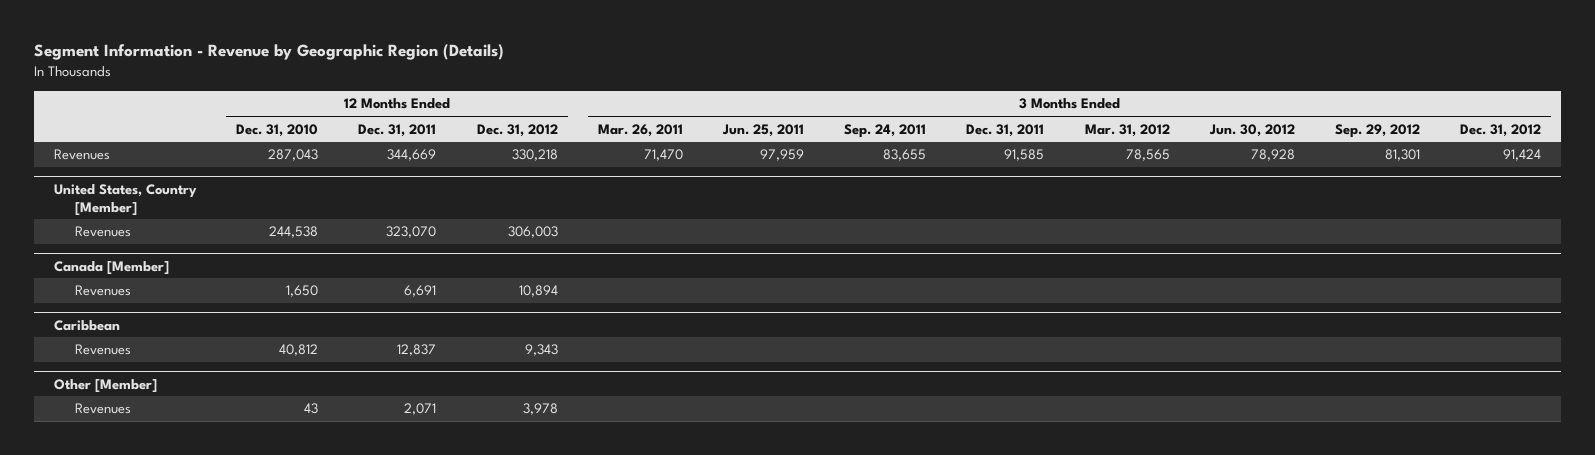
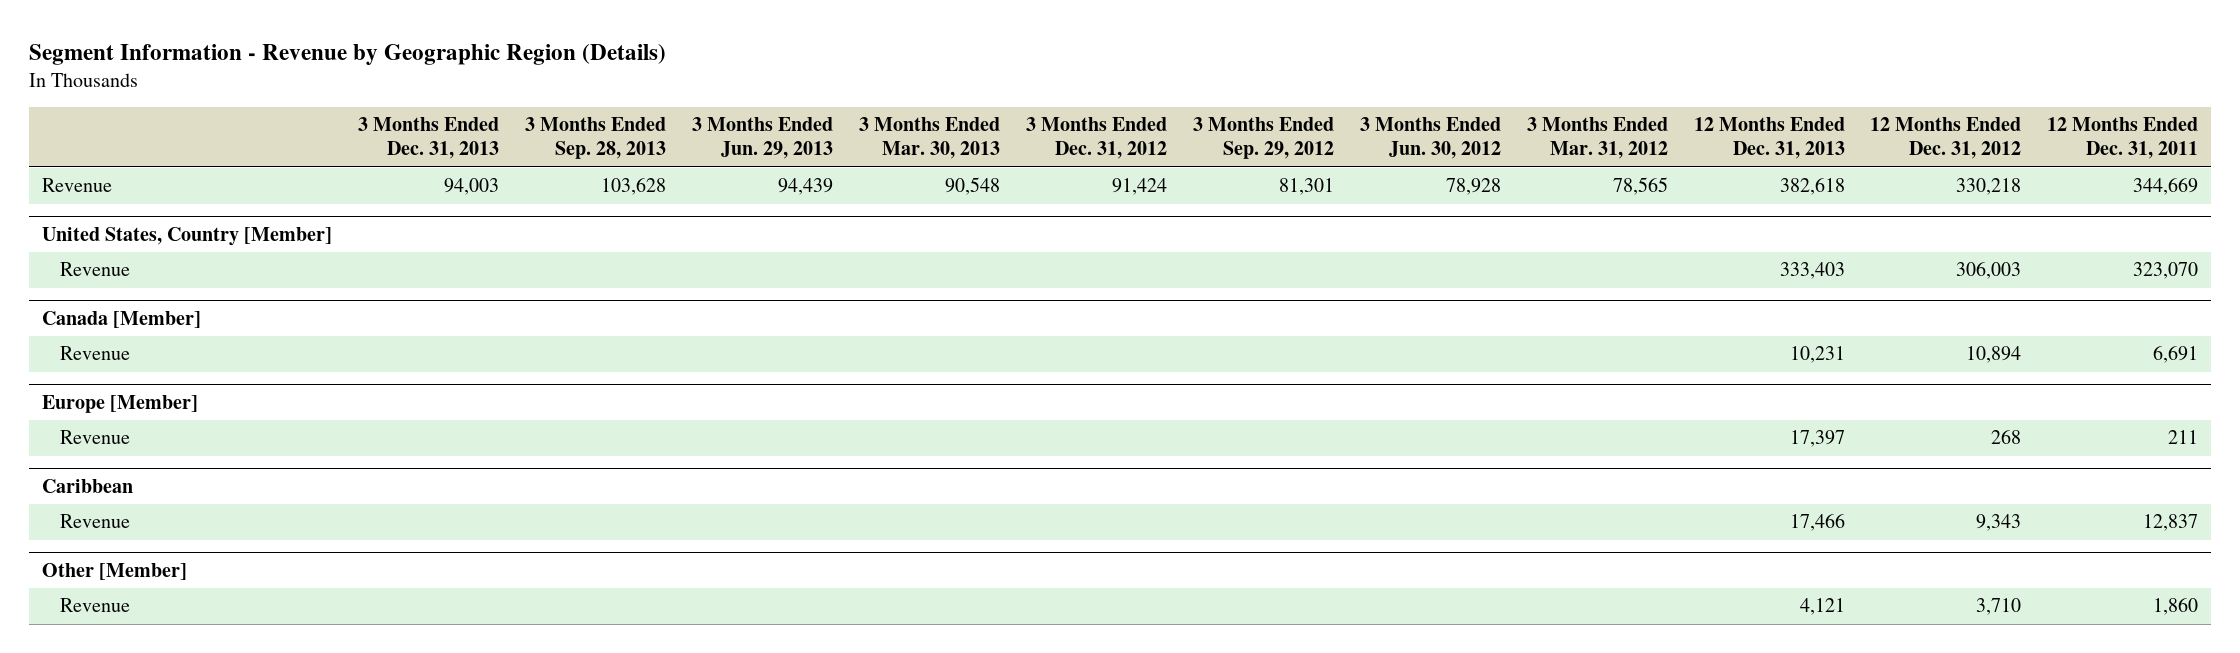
- | 12 Months Ended Dec. 31, 2010 | 12 Months Ended Dec. 31, 2011 | 12 Months Ended Dec. 31, 2012 | 3 Months Ended Mar. 26, 2011 | 3 Months Ended Jun. 25, 2011 | 3 Months Ended Sep. 24, 2011 | 3 Months Ended Dec. 31, 2011 | 3 Months Ended Mar. 31, 2012 | 3 Months Ended Jun. 30, 2012 | 3 Months Ended Sep. 29, 2012 | 3 Months Ended Dec. 31, 2012
+ | 3 Months Ended Dec. 31, 2013 | 3 Months Ended Sep. 28, 2013 | 3 Months Ended Jun. 29, 2013 | 3 Months Ended Mar. 30, 2013 | 3 Months Ended Dec. 31, 2012 | 3 Months Ended Sep. 29, 2012 | 3 Months Ended Jun. 30, 2012 | 3 Months Ended Mar. 31, 2012 | 12 Months Ended Dec. 31, 2013 | 12 Months Ended Dec. 31, 2012 | 12 Months Ended Dec. 31, 2011
- Revenues | 287,043 | 344,669 | 330,218 | 71,470 | 97,959 | 83,655 | 91,585 | 78,565 | 78,928 | 81,301 | 91,424
+ Revenue | 94,003 | 103,628 | 94,439 | 90,548 | 91,424 | 81,301 | 78,928 | 78,565 | 382,618 | 330,218 | 344,669
@ United States, Country [Member]
- Revenues | 244,538 | 323,070 | 306,003 | | | | | | | |
+ Revenue | | | | | | | | | 333,403 | 306,003 | 323,070
@ Canada [Member]
- Revenues | 1,650 | 6,691 | 10,894 | | | | | | | |
+ Revenue | | | | | | | | | 10,231 | 10,894 | 6,691
+ Europe [Member]
+ Revenue | | | | | | | | | 17,397 | 268 | 211
@ Caribbean
- Revenues | 40,812 | 12,837 | 9,343 | | | | | | | |
+ Revenue | | | | | | | | | 17,466 | 9,343 | 12,837
@ Other [Member]
- Revenues | 43 | 2,071 | 3,978 | | | | | | | |
+ Revenue | | | | | | | | | 4,121 | 3,710 | 1,860

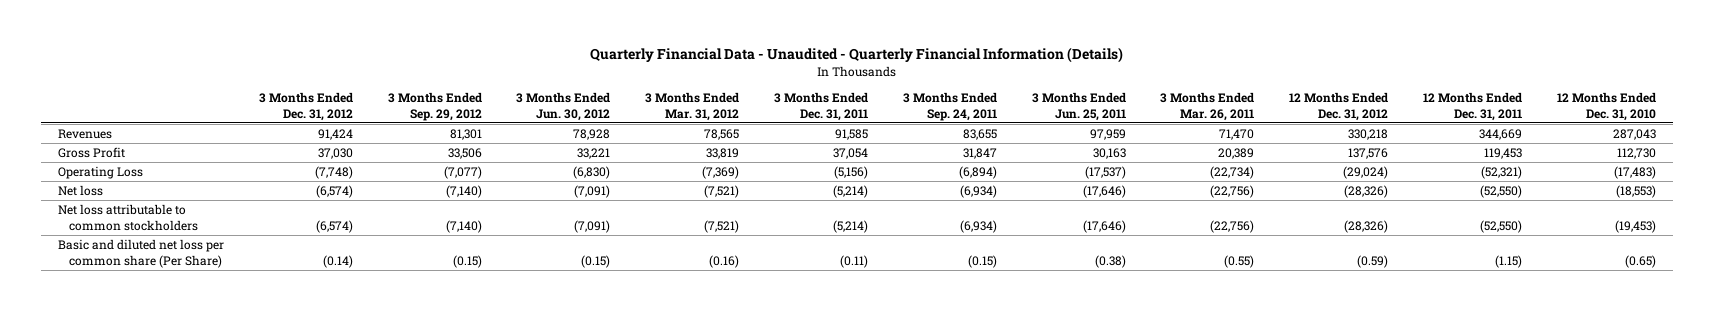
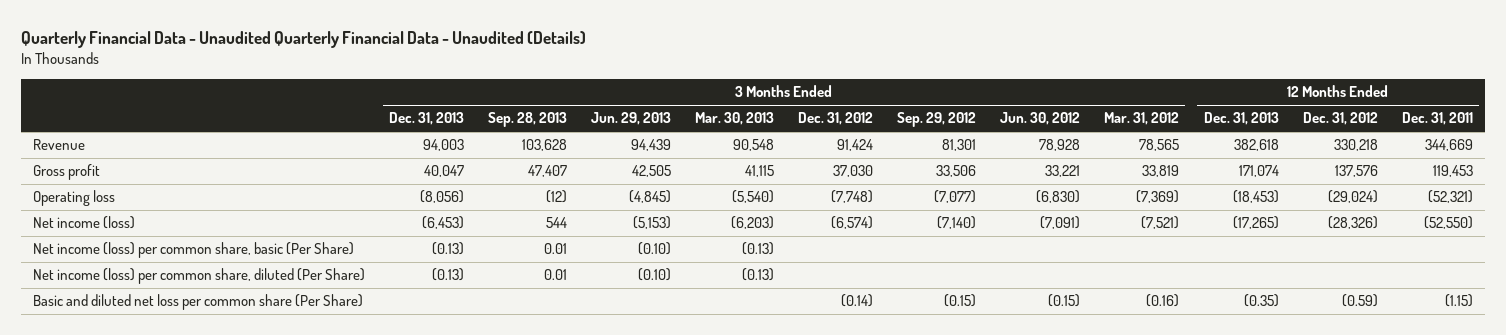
- Quarterly Financial Data - Unaudited - Quarterly Financial Information (Details)
+ Quarterly Financial Data - Unaudited Quarterly Financial Data - Unaudited (Details)
- | 3 Months Ended Dec. 31, 2012 | 3 Months Ended Sep. 29, 2012 | 3 Months Ended Jun. 30, 2012 | 3 Months Ended Mar. 31, 2012 | 3 Months Ended Dec. 31, 2011 | 3 Months Ended Sep. 24, 2011 | 3 Months Ended Jun. 25, 2011 | 3 Months Ended Mar. 26, 2011 | 12 Months Ended Dec. 31, 2012 | 12 Months Ended Dec. 31, 2011 | 12 Months Ended Dec. 31, 2010
+ | 3 Months Ended Dec. 31, 2013 | 3 Months Ended Sep. 28, 2013 | 3 Months Ended Jun. 29, 2013 | 3 Months Ended Mar. 30, 2013 | 3 Months Ended Dec. 31, 2012 | 3 Months Ended Sep. 29, 2012 | 3 Months Ended Jun. 30, 2012 | 3 Months Ended Mar. 31, 2012 | 12 Months Ended Dec. 31, 2013 | 12 Months Ended Dec. 31, 2012 | 12 Months Ended Dec. 31, 2011
- Revenues | 91,424 | 81,301 | 78,928 | 78,565 | 91,585 | 83,655 | 97,959 | 71,470 | 330,218 | 344,669 | 287,043
- Gross Profit | 37,030 | 33,506 | 33,221 | 33,819 | 37,054 | 31,847 | 30,163 | 20,389 | 137,576 | 119,453 | 112,730
- Operating Loss | (7,748) | (7,077) | (6,830) | (7,369) | (5,156) | (6,894) | (17,537) | (22,734) | (29,024) | (52,321) | (17,483)
- Net loss | (6,574) | (7,140) | (7,091) | (7,521) | (5,214) | (6,934) | (17,646) | (22,756) | (28,326) | (52,550) | (18,553)
- Net loss attributable to common stockholders | (6,574) | (7,140) | (7,091) | (7,521) | (5,214) | (6,934) | (17,646) | (22,756) | (28,326) | (52,550) | (19,453)
+ Revenue | 94,003 | 103,628 | 94,439 | 90,548 | 91,424 | 81,301 | 78,928 | 78,565 | 382,618 | 330,218 | 344,669
+ Gross profit | 40,047 | 47,407 | 42,505 | 41,115 | 37,030 | 33,506 | 33,221 | 33,819 | 171,074 | 137,576 | 119,453
+ Operating loss | (8,056) | (12) | (4,845) | (5,540) | (7,748) | (7,077) | (6,830) | (7,369) | (18,453) | (29,024) | (52,321)
+ Net income (loss) | (6,453) | 544 | (5,153) | (6,203) | (6,574) | (7,140) | (7,091) | (7,521) | (17,265) | (28,326) | (52,550)
+ Net income (loss) per common share, basic (Per Share) | (0.13) | 0.01 | (0.10) | (0.13) | | | | | | |
+ Net income (loss) per common share, diluted (Per Share) | (0.13) | 0.01 | (0.10) | (0.13) | | | | | | |

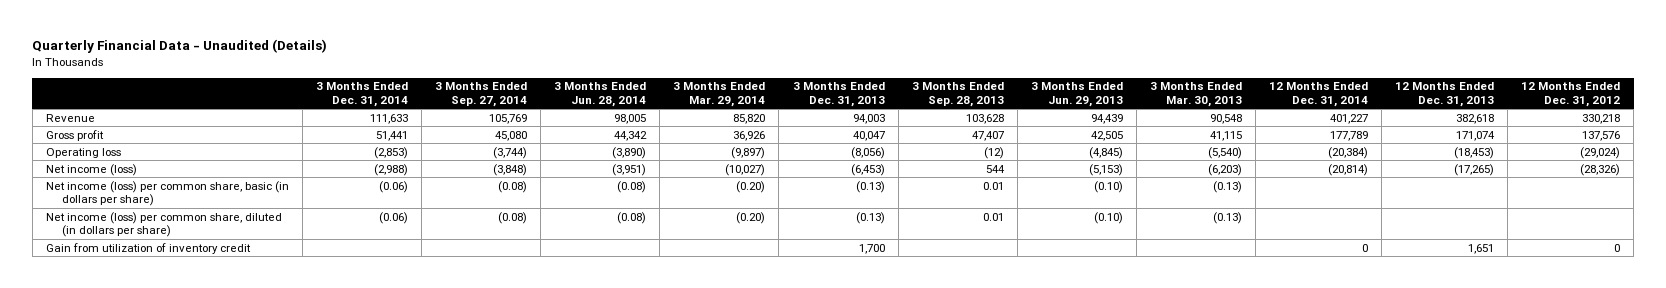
- Quarterly Financial Data - Unaudited Quarterly Financial Data - Unaudited (Details)
+ Quarterly Financial Data - Unaudited (Details)
- | 3 Months Ended Dec. 31, 2013 | 3 Months Ended Sep. 28, 2013 | 3 Months Ended Jun. 29, 2013 | 3 Months Ended Mar. 30, 2013 | 3 Months Ended Dec. 31, 2012 | 3 Months Ended Sep. 29, 2012 | 3 Months Ended Jun. 30, 2012 | 3 Months Ended Mar. 31, 2012 | 12 Months Ended Dec. 31, 2013 | 12 Months Ended Dec. 31, 2012 | 12 Months Ended Dec. 31, 2011
+ | 3 Months Ended Dec. 31, 2014 | 3 Months Ended Sep. 27, 2014 | 3 Months Ended Jun. 28, 2014 | 3 Months Ended Mar. 29, 2014 | 3 Months Ended Dec. 31, 2013 | 3 Months Ended Sep. 28, 2013 | 3 Months Ended Jun. 29, 2013 | 3 Months Ended Mar. 30, 2013 | 12 Months Ended Dec. 31, 2014 | 12 Months Ended Dec. 31, 2013 | 12 Months Ended Dec. 31, 2012
- Net income (loss) per common share, basic (Per Share) | (0.13) | 0.01 | (0.10) | (0.13) | | | | | | |
- Net income (loss) per common share, diluted (Per Share) | (0.13) | 0.01 | (0.10) | (0.13) | | | | | | |
- Basic and diluted net loss per common share (Per Share) | | | | | (0.14) | (0.15) | (0.15) | (0.16) | (0.35) | (0.59) | (1.15)
+ Net income (loss) per common share, basic (in dollars per share) | (0.06) | (0.08) | (0.08) | (0.20) | (0.13) | 0.01 | (0.10) | (0.13) | | |
+ Net income (loss) per common share, diluted (in dollars per share) | (0.06) | (0.08) | (0.08) | (0.20) | (0.13) | 0.01 | (0.10) | (0.13) | | |
+ Gain from utilization of inventory credit | | | | | 1,700 | | | | 0 | 1,651 | 0

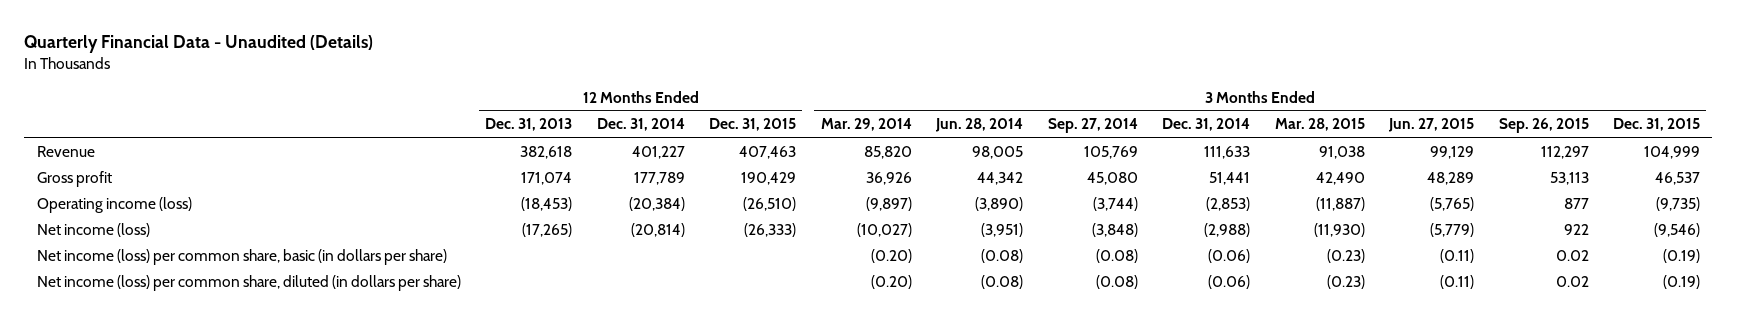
- | 3 Months Ended Dec. 31, 2014 | 3 Months Ended Sep. 27, 2014 | 3 Months Ended Jun. 28, 2014 | 3 Months Ended Mar. 29, 2014 | 3 Months Ended Dec. 31, 2013 | 3 Months Ended Sep. 28, 2013 | 3 Months Ended Jun. 29, 2013 | 3 Months Ended Mar. 30, 2013 | 12 Months Ended Dec. 31, 2014 | 12 Months Ended Dec. 31, 2013 | 12 Months Ended Dec. 31, 2012
+ | 12 Months Ended Dec. 31, 2013 | 12 Months Ended Dec. 31, 2014 | 12 Months Ended Dec. 31, 2015 | 3 Months Ended Mar. 29, 2014 | 3 Months Ended Jun. 28, 2014 | 3 Months Ended Sep. 27, 2014 | 3 Months Ended Dec. 31, 2014 | 3 Months Ended Mar. 28, 2015 | 3 Months Ended Jun. 27, 2015 | 3 Months Ended Sep. 26, 2015 | 3 Months Ended Dec. 31, 2015
- Operating loss | (2,853) | (3,744) | (3,890) | (9,897) | (8,056) | (12) | (4,845) | (5,540) | (20,384) | (18,453) | (29,024)
+ Operating income (loss) | (18,453) | (20,384) | (26,510) | (9,897) | (3,890) | (3,744) | (2,853) | (11,887) | (5,765) | 877 | (9,735)
- Gain from utilization of inventory credit | | | | | 1,700 | | | | 0 | 1,651 | 0

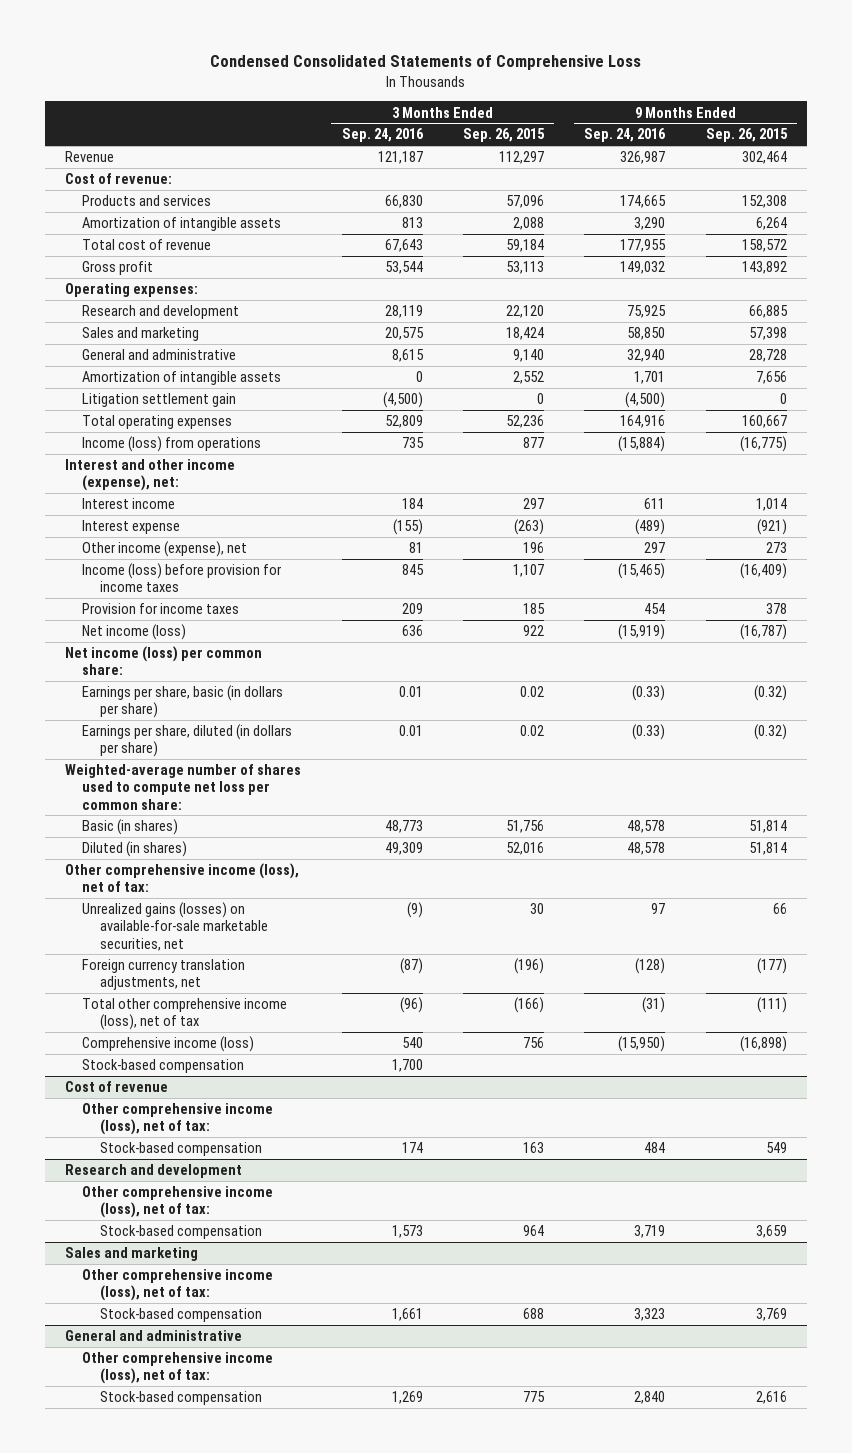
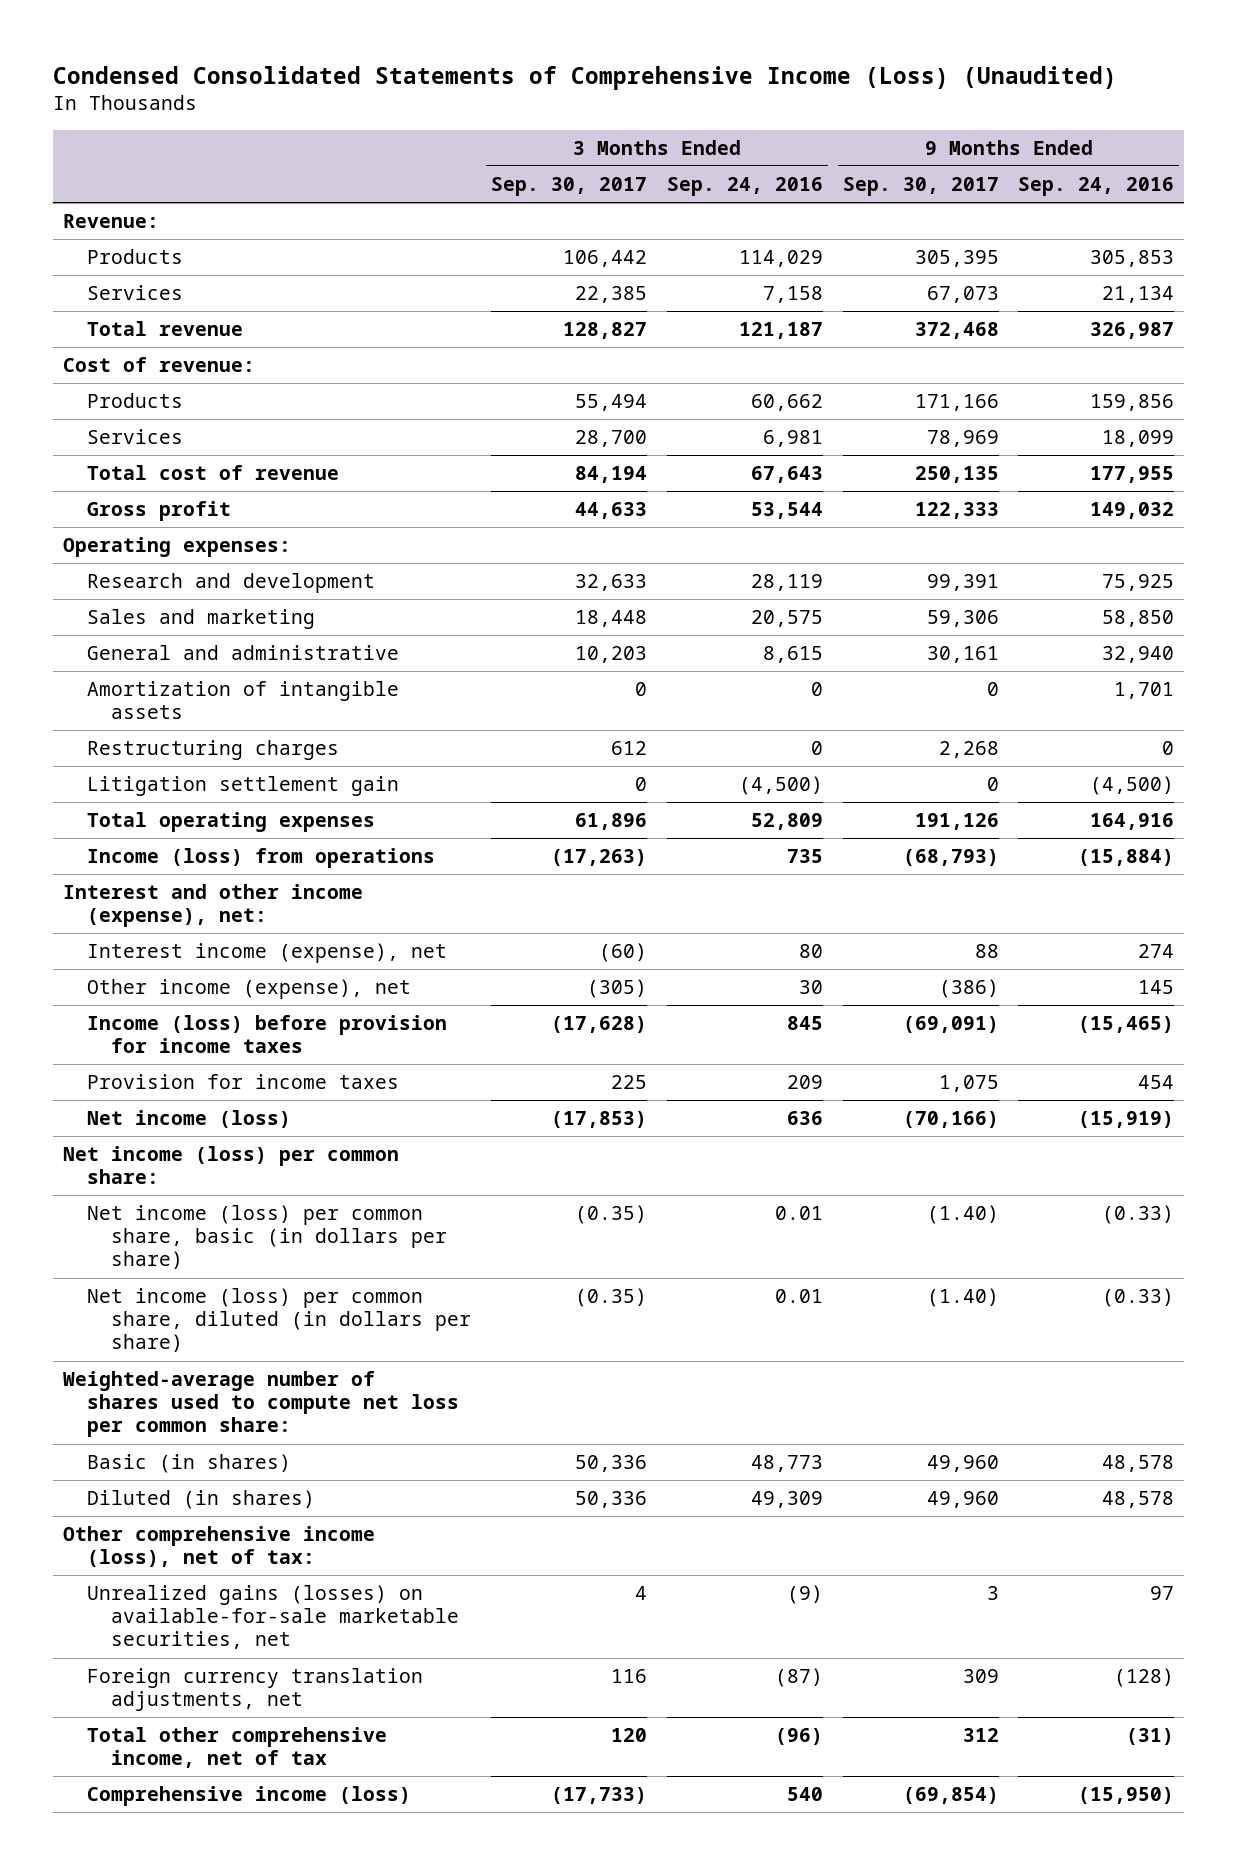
- Condensed Consolidated Statements of Comprehensive Loss
+ Condensed Consolidated Statements of Comprehensive Income (Loss) (Unaudited)
- | 3 Months Ended Sep. 24, 2016 | 3 Months Ended Sep. 26, 2015 | 9 Months Ended Sep. 24, 2016 | 9 Months Ended Sep. 26, 2015
+ | 3 Months Ended Sep. 30, 2017 | 3 Months Ended Sep. 24, 2016 | 9 Months Ended Sep. 30, 2017 | 9 Months Ended Sep. 24, 2016
- Revenue | 121,187 | 112,297 | 326,987 | 302,464
+ Revenue:
+ Products | 106,442 | 114,029 | 305,395 | 305,853
+ Services | 22,385 | 7,158 | 67,073 | 21,134
+ Total revenue | 128,827 | 121,187 | 372,468 | 326,987
- Products and services | 66,830 | 57,096 | 174,665 | 152,308
- Amortization of intangible assets | 813 | 2,088 | 3,290 | 6,264
+ Products | 55,494 | 60,662 | 171,166 | 159,856
+ Services | 28,700 | 6,981 | 78,969 | 18,099
+ Restructuring charges | 612 | 0 | 2,268 | 0
- Interest income | 184 | 297 | 611 | 1,014
- Interest expense | (155) | (263) | (489) | (921)
- Other income (expense), net | 81 | 196 | 297 | 273
+ Interest income (expense), net | (60) | 80 | 88 | 274
+ Other income (expense), net | (305) | 30 | (386) | 145
- Earnings per share, basic (in dollars per share) | 0.01 | 0.02 | (0.33) | (0.32)
- Earnings per share, diluted (in dollars per share) | 0.01 | 0.02 | (0.33) | (0.32)
+ Net income (loss) per common share, basic (in dollars per share) | (0.35) | 0.01 | (1.40) | (0.33)
+ Net income (loss) per common share, diluted (in dollars per share) | (0.35) | 0.01 | (1.40) | (0.33)
- Total other comprehensive income (loss), net of tax | (96) | (166) | (31) | (111)
+ Total other comprehensive income, net of tax | 120 | (96) | 312 | (31)
- Stock-based compensation | 1,700 | | |
- Cost of revenue
- Other comprehensive income (loss), net of tax:
- Stock-based compensation | 174 | 163 | 484 | 549
- Research and development
- Other comprehensive income (loss), net of tax:
- Stock-based compensation | 1,573 | 964 | 3,719 | 3,659
- Sales and marketing
- Other comprehensive income (loss), net of tax:
- Stock-based compensation | 1,661 | 688 | 3,323 | 3,769
- General and administrative
- Other comprehensive income (loss), net of tax:
- Stock-based compensation | 1,269 | 775 | 2,840 | 2,616

